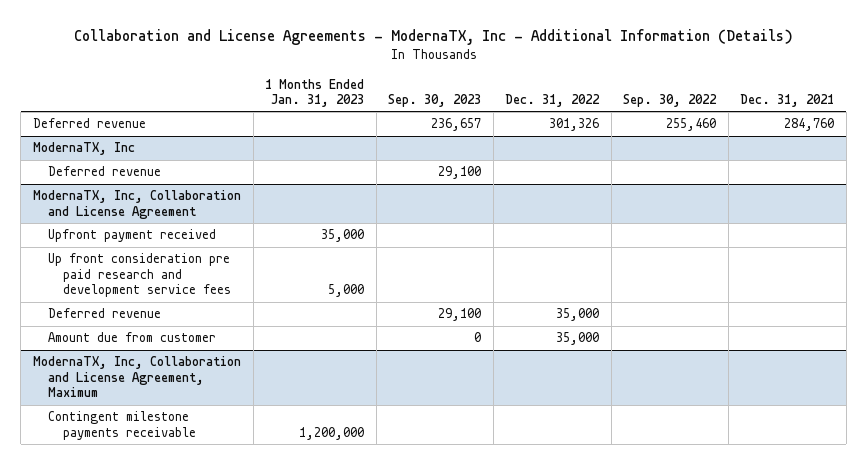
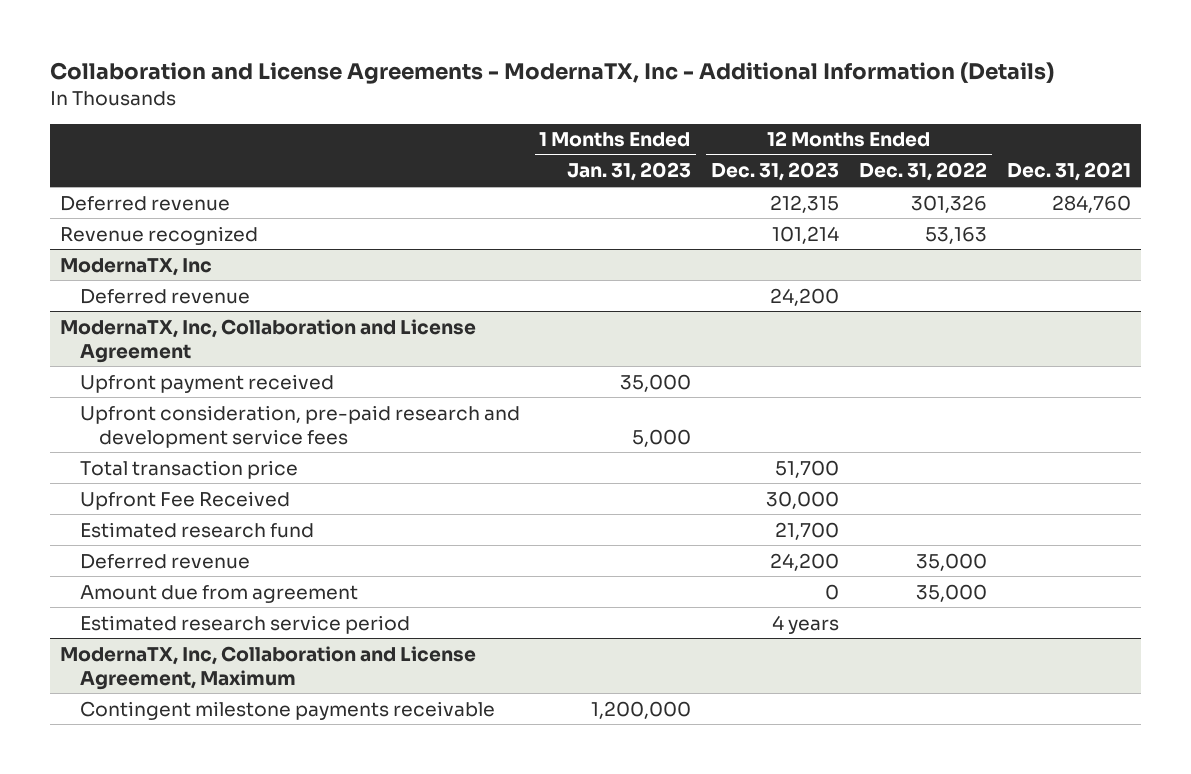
- | 1 Months Ended Jan. 31, 2023 | Sep. 30, 2023 | Dec. 31, 2022 | Sep. 30, 2022 | Dec. 31, 2021
+ | 1 Months Ended Jan. 31, 2023 | 12 Months Ended Dec. 31, 2023 | 12 Months Ended Dec. 31, 2022 | Dec. 31, 2021
+ Revenue recognized | | 101,214 | 53,163 |
@ ModernaTX, Inc, Collaboration and License Agreement
- Up front consideration pre paid research and development service fees | 5,000 | | | |
+ Upfront consideration, pre-paid research and development service fees | 5,000 | | |
+ Total transaction price | | 51,700 | |
+ Upfront Fee Received | | 30,000 | |
+ Estimated research fund | | 21,700 | |
- Amount due from customer | | 0 | 35,000 | |
+ Amount due from agreement | | 0 | 35,000 |
+ Estimated research service period | | 4 years | |

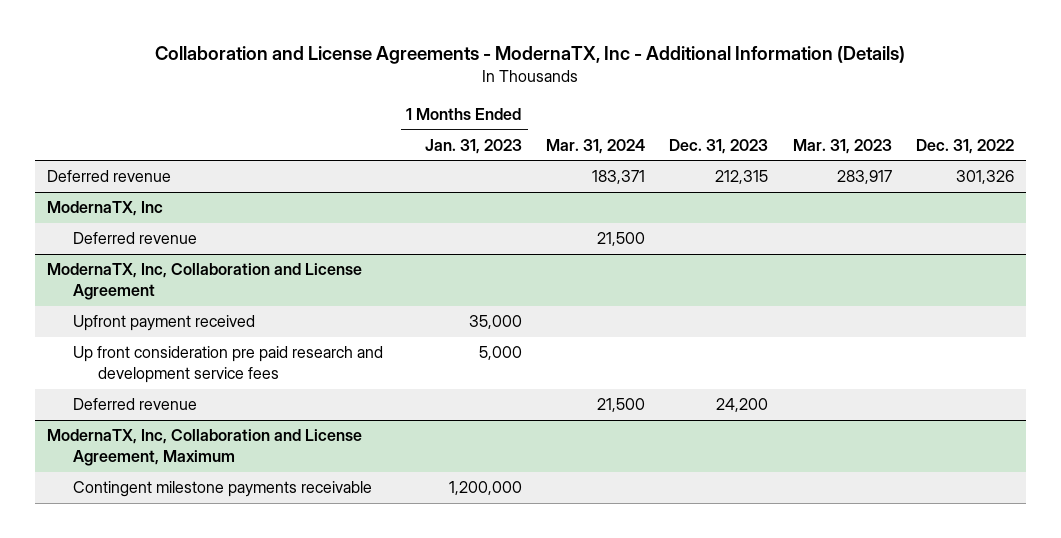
- | 1 Months Ended Jan. 31, 2023 | 12 Months Ended Dec. 31, 2023 | 12 Months Ended Dec. 31, 2022 | Dec. 31, 2021
+ | 1 Months Ended Jan. 31, 2023 | Mar. 31, 2024 | Dec. 31, 2023 | Mar. 31, 2023 | Dec. 31, 2022
- Revenue recognized | | 101,214 | 53,163 |
@ ModernaTX, Inc, Collaboration and License Agreement
- Upfront consideration, pre-paid research and development service fees | 5,000 | | |
- Total transaction price | | 51,700 | |
- Upfront Fee Received | | 30,000 | |
- Estimated research fund | | 21,700 | |
+ Up front consideration pre paid research and development service fees | 5,000 | | | |
- Amount due from agreement | | 0 | 35,000 |
- Estimated research service period | | 4 years | |

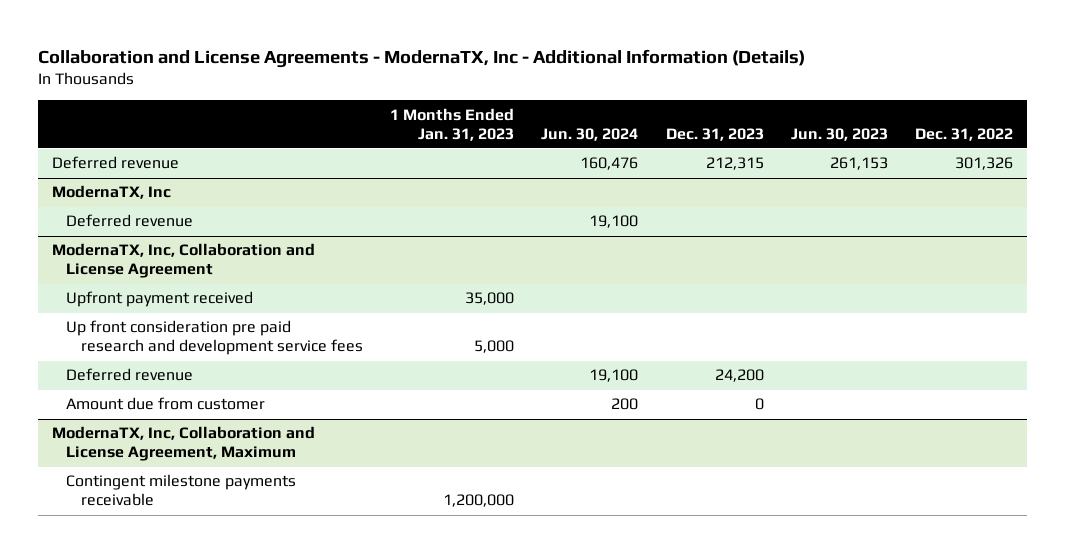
- | 1 Months Ended Jan. 31, 2023 | Mar. 31, 2024 | Dec. 31, 2023 | Mar. 31, 2023 | Dec. 31, 2022
+ | 1 Months Ended Jan. 31, 2023 | Jun. 30, 2024 | Dec. 31, 2023 | Jun. 30, 2023 | Dec. 31, 2022
@ ModernaTX, Inc, Collaboration and License Agreement
+ Amount due from customer | | 200 | 0 | |

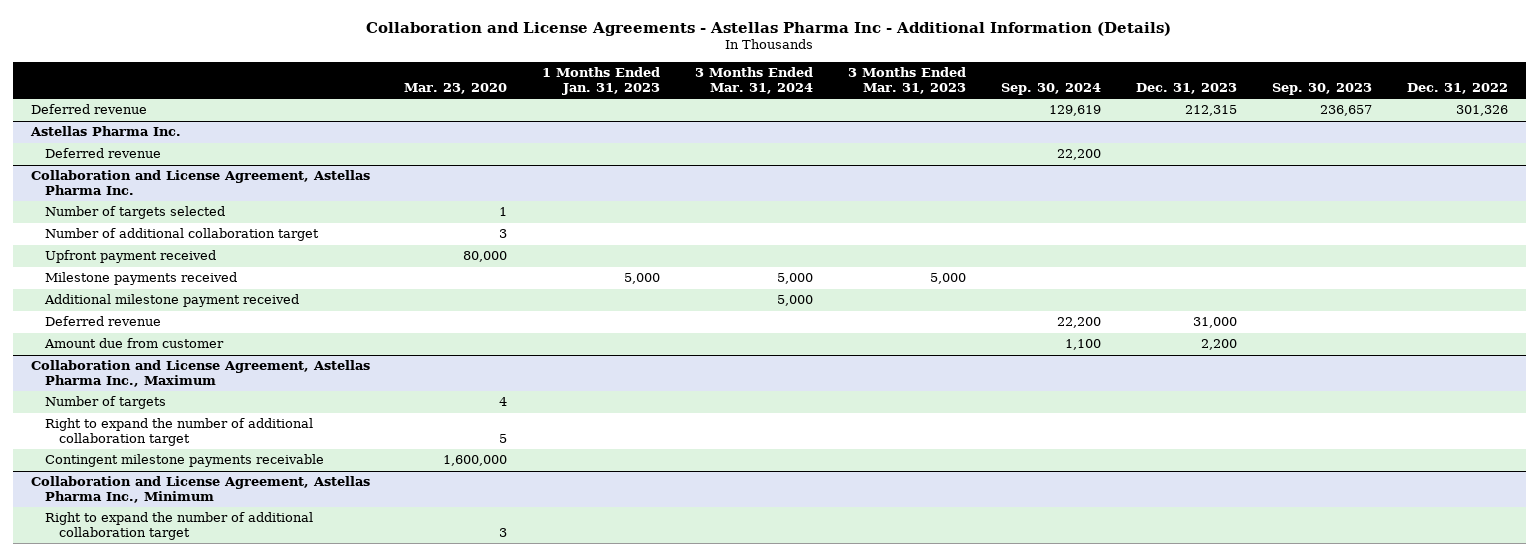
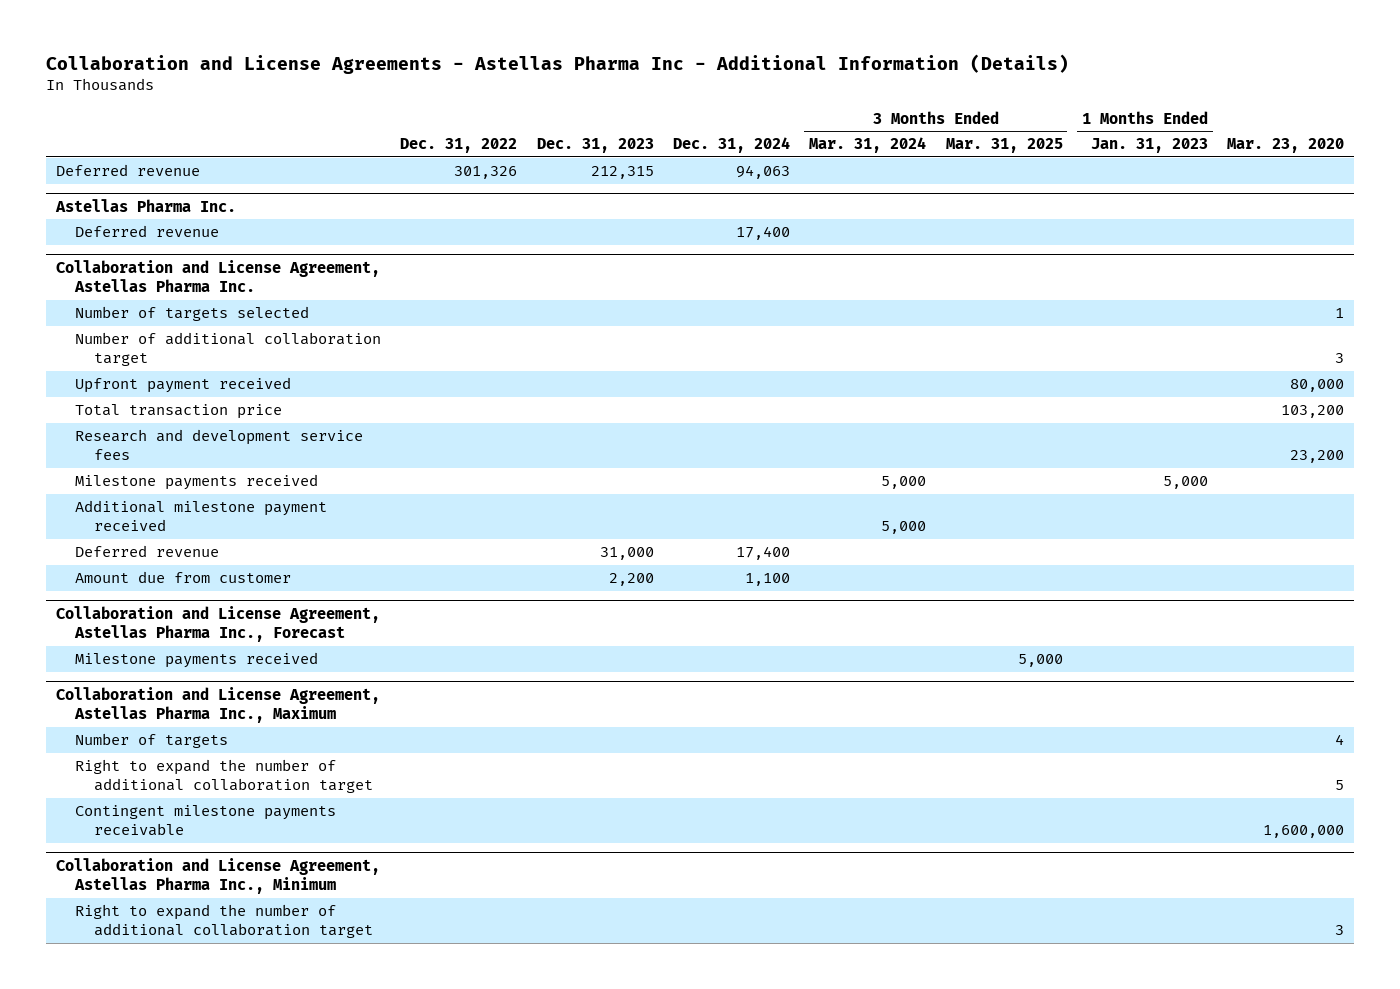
- | Mar. 23, 2020 | 1 Months Ended Jan. 31, 2023 | 3 Months Ended Mar. 31, 2024 | 3 Months Ended Mar. 31, 2023 | Sep. 30, 2024 | Dec. 31, 2023 | Sep. 30, 2023 | Dec. 31, 2022
+ | Dec. 31, 2022 | Dec. 31, 2023 | Dec. 31, 2024 | 3 Months Ended Mar. 31, 2024 | 3 Months Ended Mar. 31, 2025 | 1 Months Ended Jan. 31, 2023 | Mar. 23, 2020
@ Collaboration and License Agreement, Astellas Pharma Inc.
+ Total transaction price | | | | | | | 103,200
+ Research and development service fees | | | | | | | 23,200
+ Collaboration and License Agreement, Astellas Pharma Inc., Forecast
+ Milestone payments received | | | | | 5,000 | |

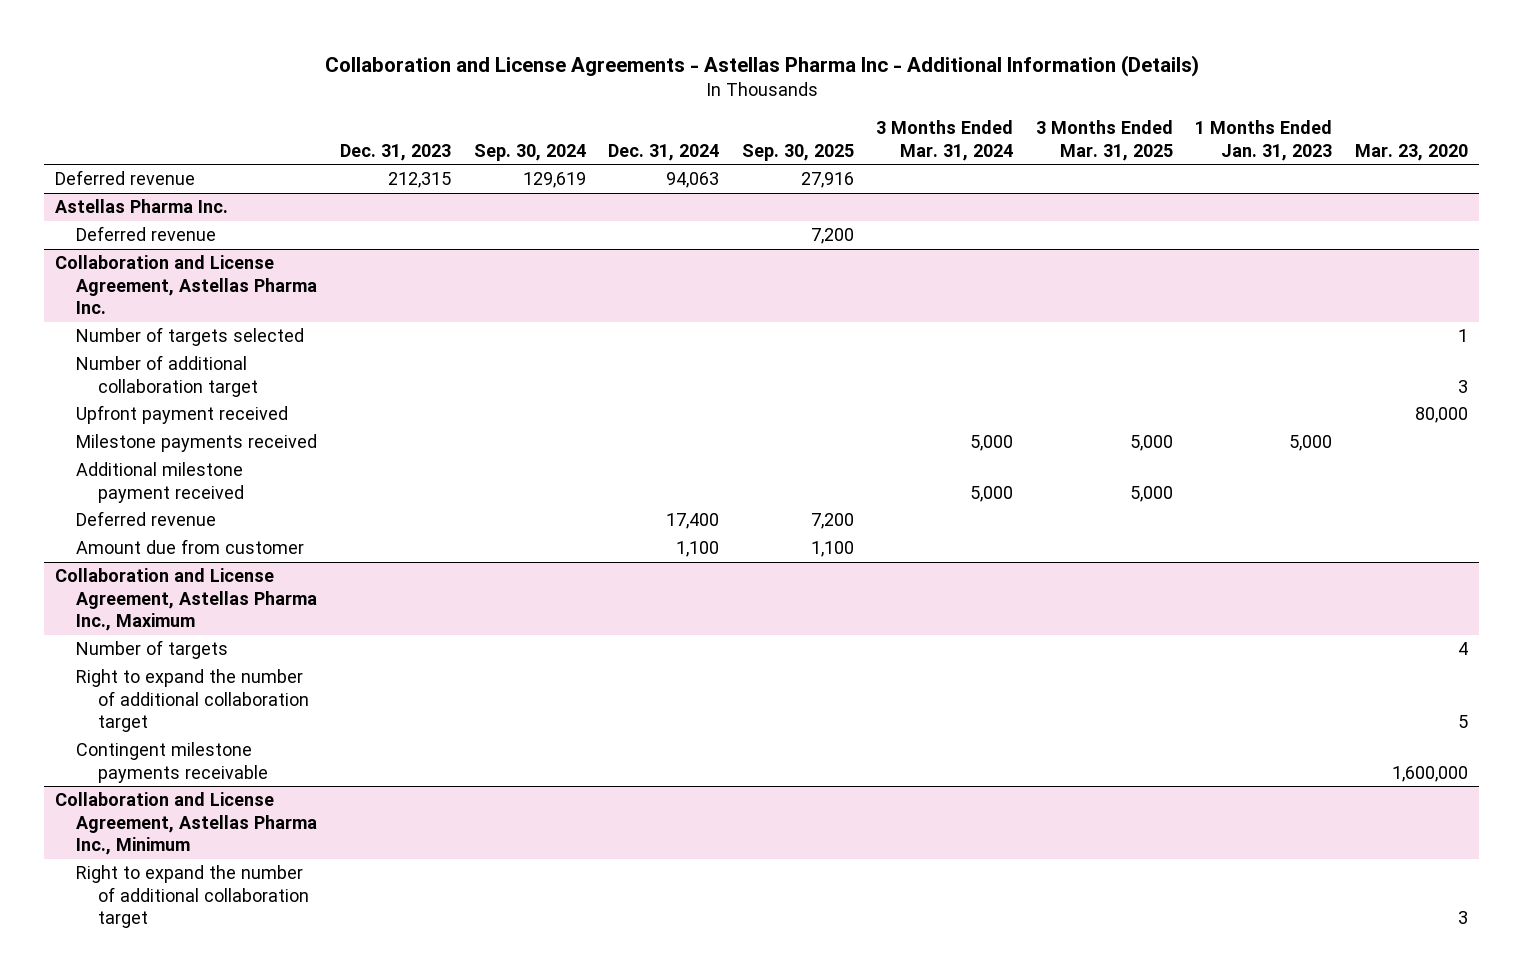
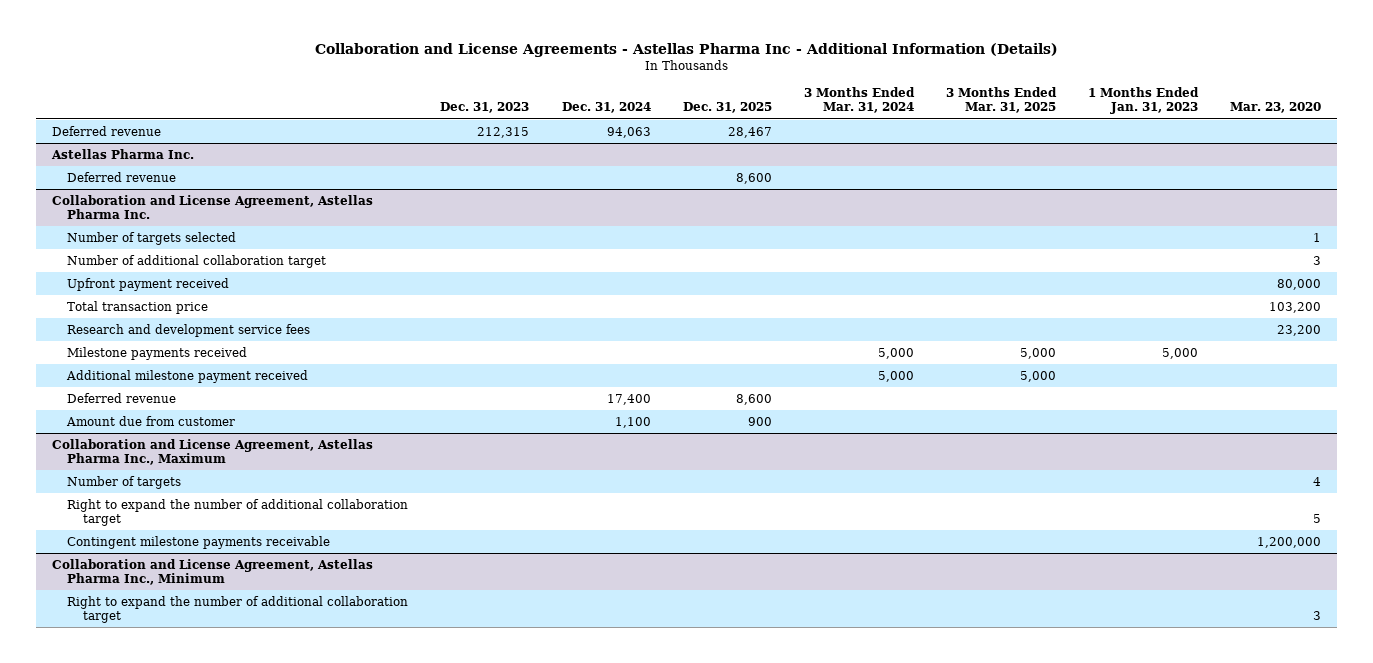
- | Dec. 31, 2023 | Sep. 30, 2024 | Dec. 31, 2024 | Sep. 30, 2025 | 3 Months Ended Mar. 31, 2024 | 3 Months Ended Mar. 31, 2025 | 1 Months Ended Jan. 31, 2023 | Mar. 23, 2020
+ | Dec. 31, 2023 | Dec. 31, 2024 | Dec. 31, 2025 | 3 Months Ended Mar. 31, 2024 | 3 Months Ended Mar. 31, 2025 | 1 Months Ended Jan. 31, 2023 | Mar. 23, 2020
@ Collaboration and License Agreement, Astellas Pharma Inc.
+ Total transaction price | | | | | | | 103,200
+ Research and development service fees | | | | | | | 23,200
@ Collaboration and License Agreement, Astellas Pharma Inc., Maximum
- Contingent milestone payments receivable | | | | | | | | 1,600,000
+ Contingent milestone payments receivable | | | | | | | 1,200,000

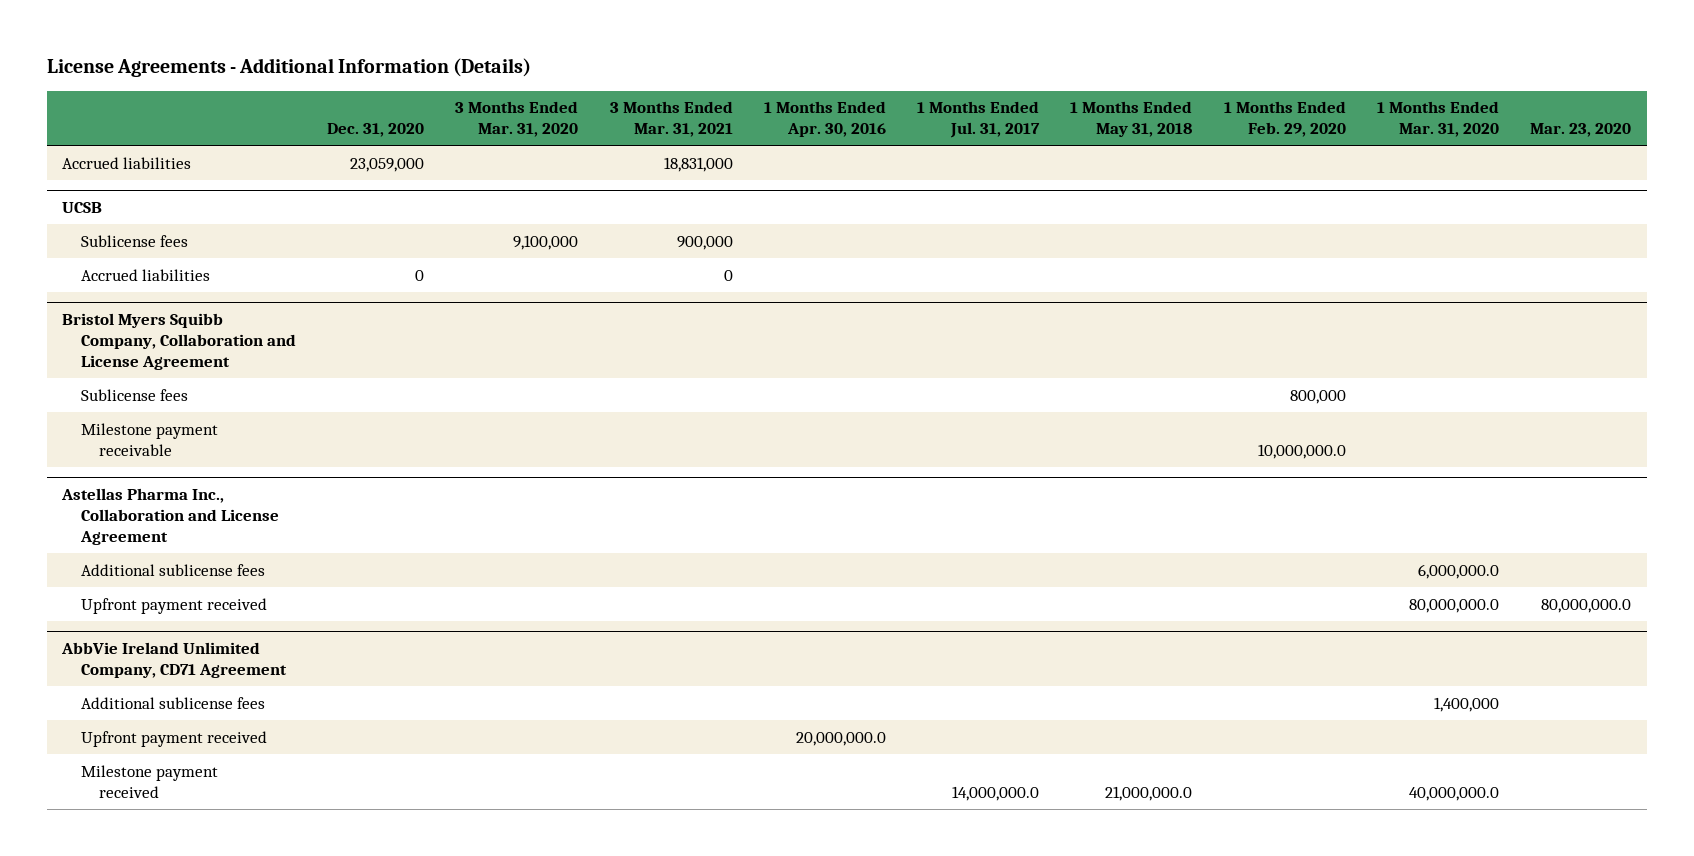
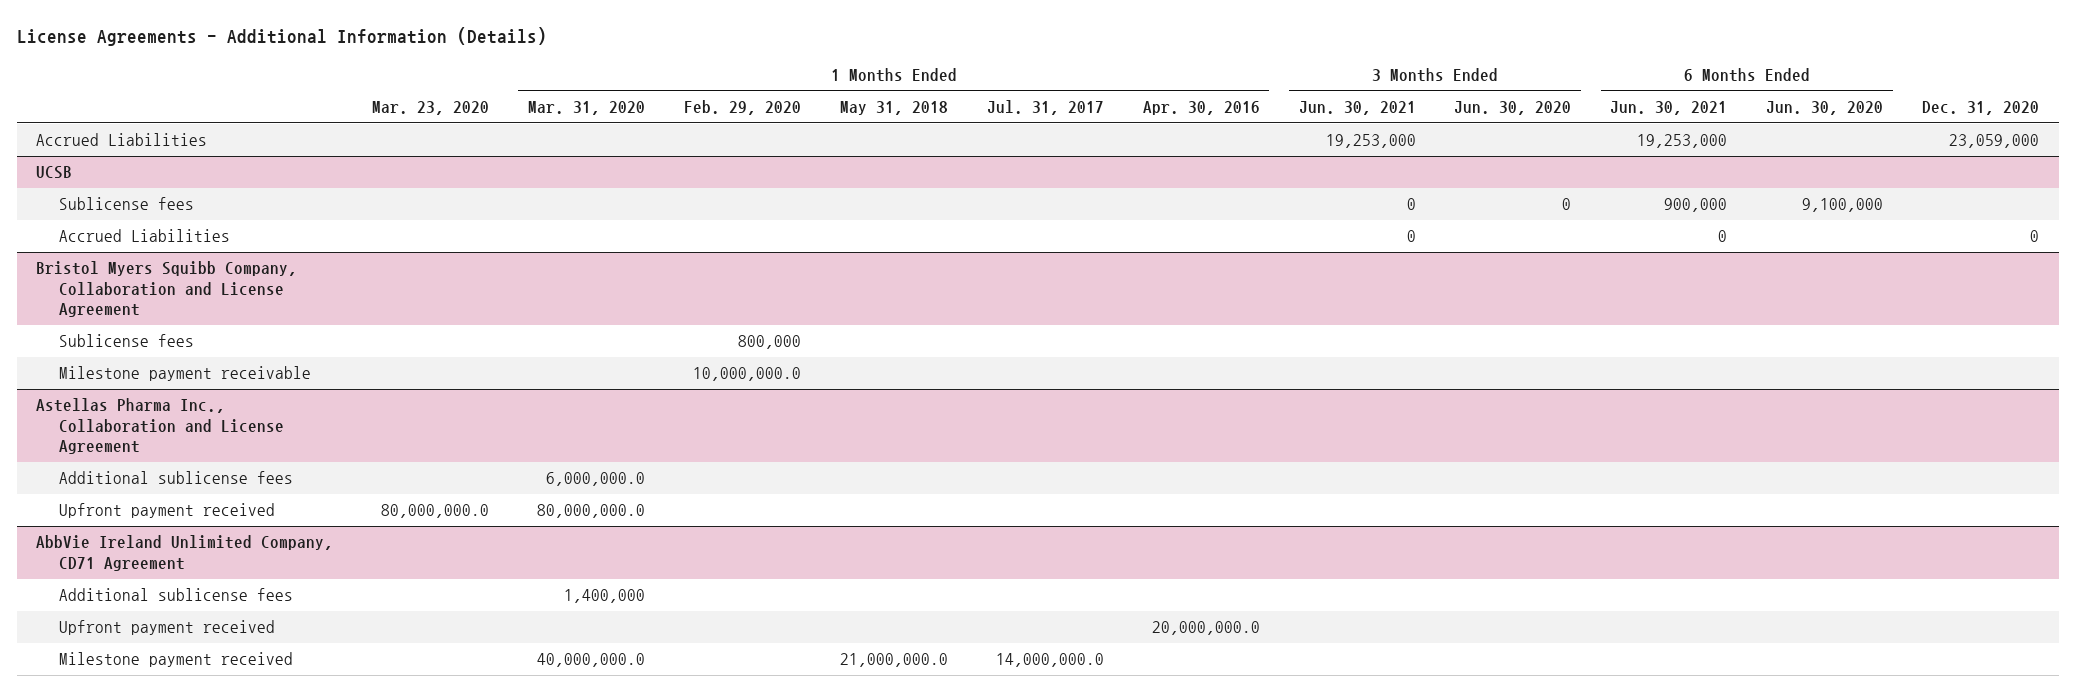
- | Dec. 31, 2020 | 3 Months Ended Mar. 31, 2020 | 3 Months Ended Mar. 31, 2021 | 1 Months Ended Apr. 30, 2016 | 1 Months Ended Jul. 31, 2017 | 1 Months Ended May 31, 2018 | 1 Months Ended Feb. 29, 2020 | 1 Months Ended Mar. 31, 2020 | Mar. 23, 2020
+ | Mar. 23, 2020 | 1 Months Ended Mar. 31, 2020 | 1 Months Ended Feb. 29, 2020 | 1 Months Ended May 31, 2018 | 1 Months Ended Jul. 31, 2017 | 1 Months Ended Apr. 30, 2016 | 3 Months Ended Jun. 30, 2021 | 3 Months Ended Jun. 30, 2020 | 6 Months Ended Jun. 30, 2021 | 6 Months Ended Jun. 30, 2020 | Dec. 31, 2020
- Accrued liabilities | 23,059,000 | | 18,831,000 | | | | | |
+ Accrued Liabilities | | | | | | | 19,253,000 | | 19,253,000 | | 23,059,000
@ UCSB
- Accrued liabilities | 0 | | 0 | | | | | |
+ Accrued Liabilities | | | | | | | 0 | | 0 | | 0

